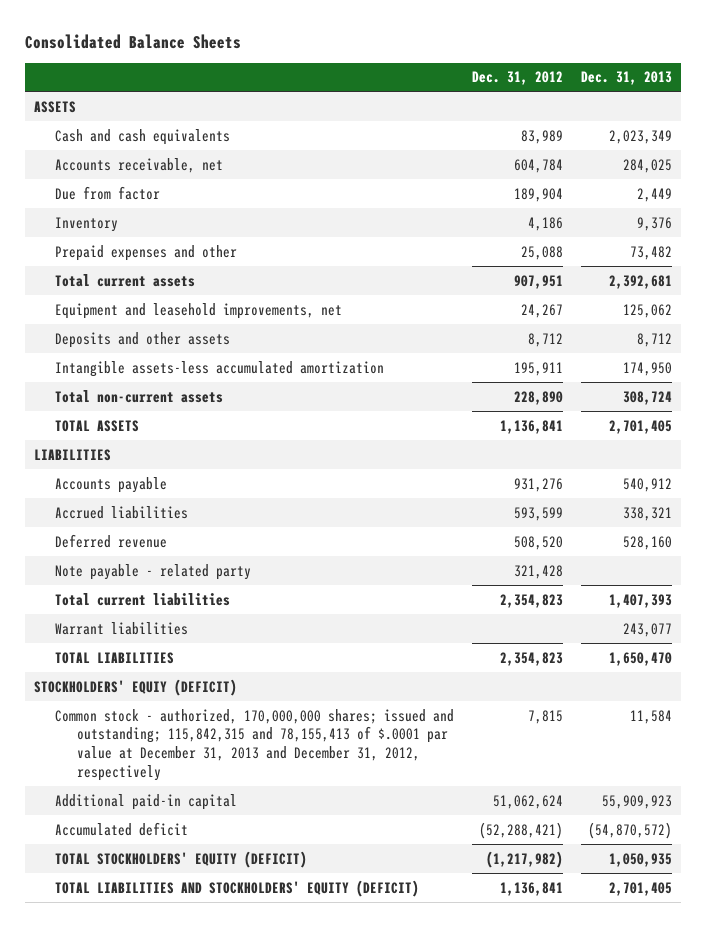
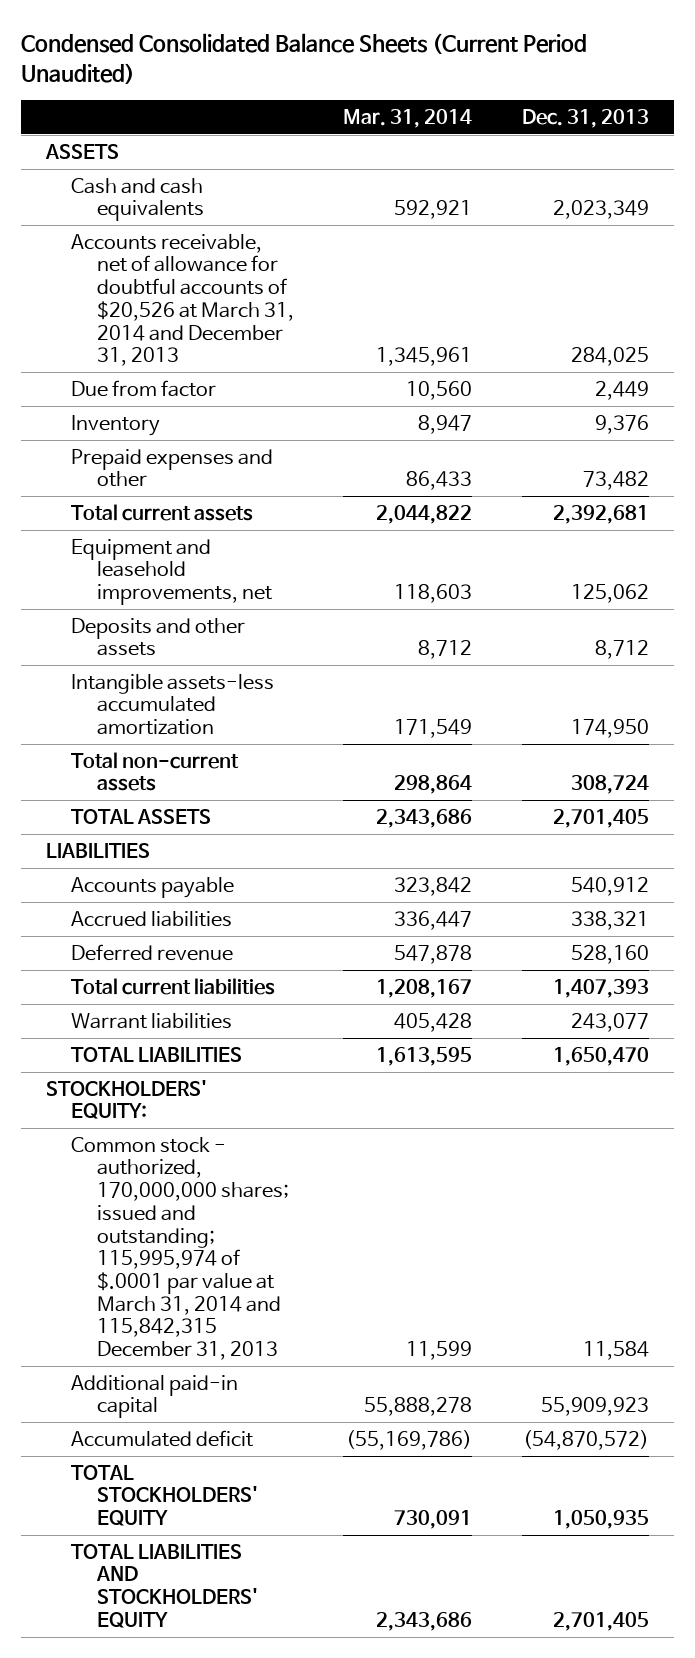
- Consolidated Balance Sheets
+ Condensed Consolidated Balance Sheets (Current Period Unaudited)
- | Dec. 31, 2012 | Dec. 31, 2013
+ | Mar. 31, 2014 | Dec. 31, 2013
- Accounts receivable, net | 604,784 | 284,025
+ Accounts receivable, net of allowance for doubtful accounts of $20,526 at March 31, 2014 and December 31, 2013 | 1,345,961 | 284,025
- Note payable - related party | 321,428 |
- STOCKHOLDERS' EQUIY (DEFICIT)
- Common stock - authorized, 170,000,000 shares; issued and outstanding; 115,842,315 and 78,155,413 of $.0001 par value at December 31, 2013 and December 31, 2012, respectively | 7,815 | 11,584
+ STOCKHOLDERS' EQUITY:
+ Common stock - authorized, 170,000,000 shares; issued and outstanding; 115,995,974 of $.0001 par value at March 31, 2014 and 115,842,315 December 31, 2013 | 11,599 | 11,584
- TOTAL STOCKHOLDERS' EQUITY (DEFICIT) | (1,217,982) | 1,050,935
- TOTAL LIABILITIES AND STOCKHOLDERS' EQUITY (DEFICIT) | 1,136,841 | 2,701,405
+ TOTAL STOCKHOLDERS' EQUITY | 730,091 | 1,050,935
+ TOTAL LIABILITIES AND STOCKHOLDERS' EQUITY | 2,343,686 | 2,701,405

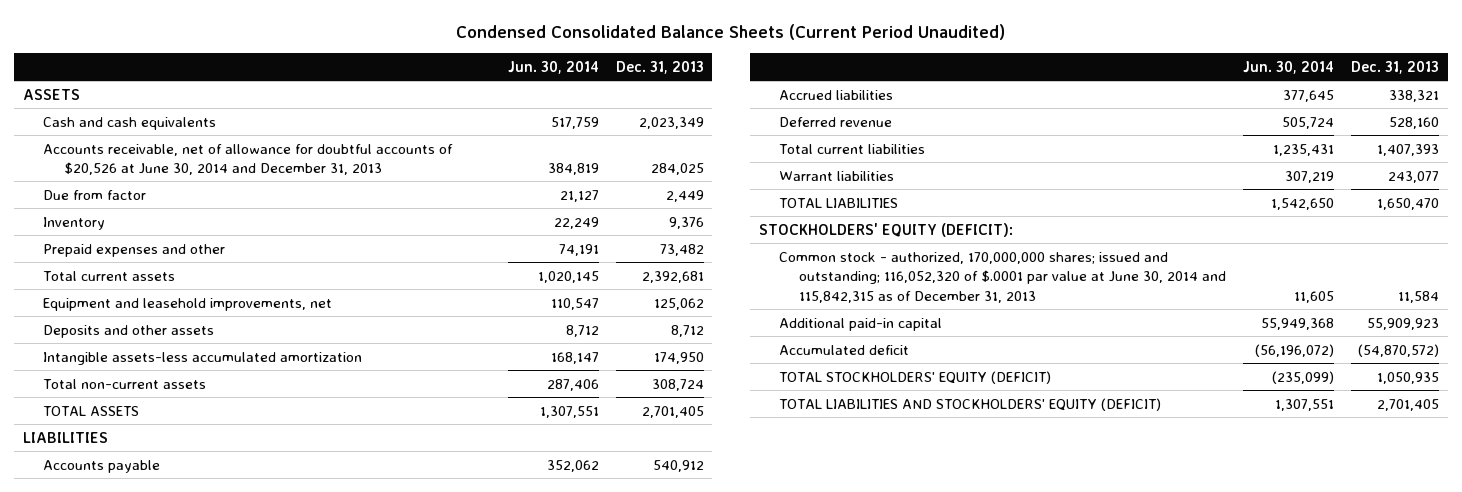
- | Mar. 31, 2014 | Dec. 31, 2013
+ | Jun. 30, 2014 | Dec. 31, 2013
- Accounts receivable, net of allowance for doubtful accounts of $20,526 at March 31, 2014 and December 31, 2013 | 1,345,961 | 284,025
+ Accounts receivable, net of allowance for doubtful accounts of $20,526 at June 30, 2014 and December 31, 2013 | 384,819 | 284,025
- STOCKHOLDERS' EQUITY:
- Common stock - authorized, 170,000,000 shares; issued and outstanding; 115,995,974 of $.0001 par value at March 31, 2014 and 115,842,315 December 31, 2013 | 11,599 | 11,584
+ STOCKHOLDERS' EQUITY (DEFICIT):
+ Common stock - authorized, 170,000,000 shares; issued and outstanding; 116,052,320 of $.0001 par value at June 30, 2014 and 115,842,315 as of December 31, 2013 | 11,605 | 11,584
- TOTAL STOCKHOLDERS' EQUITY | 730,091 | 1,050,935
- TOTAL LIABILITIES AND STOCKHOLDERS' EQUITY | 2,343,686 | 2,701,405
+ TOTAL STOCKHOLDERS' EQUITY (DEFICIT) | (235,099) | 1,050,935
+ TOTAL LIABILITIES AND STOCKHOLDERS' EQUITY (DEFICIT) | 1,307,551 | 2,701,405

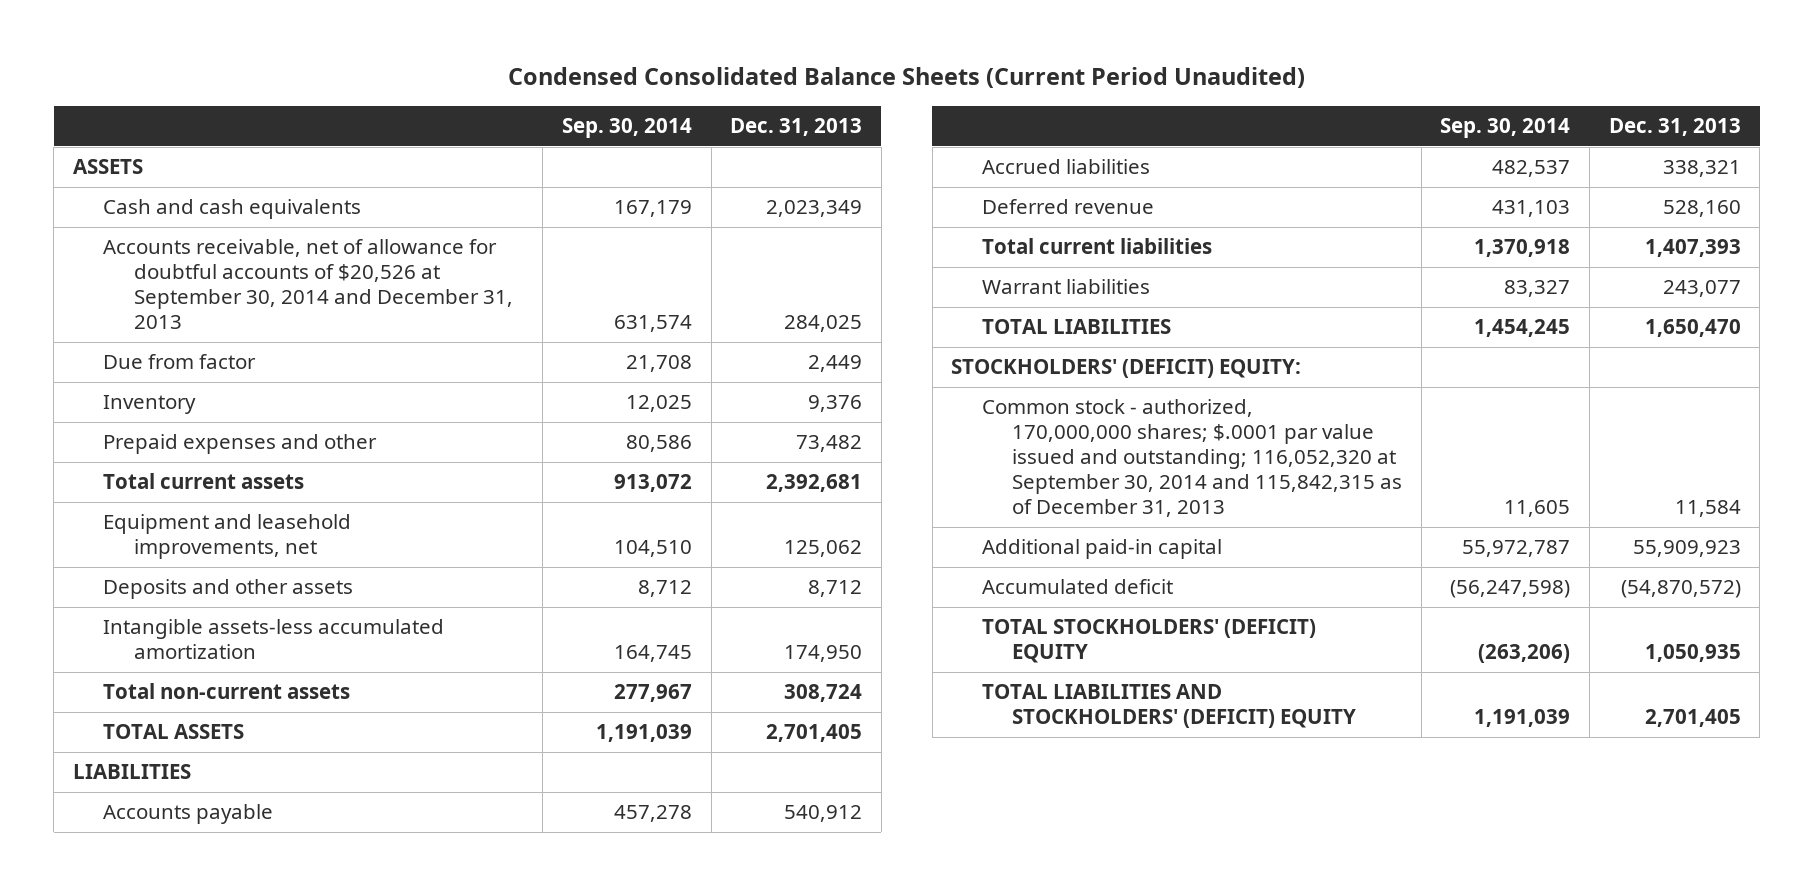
- | Jun. 30, 2014 | Dec. 31, 2013
+ | Sep. 30, 2014 | Dec. 31, 2013
- Accounts receivable, net of allowance for doubtful accounts of $20,526 at June 30, 2014 and December 31, 2013 | 384,819 | 284,025
+ Accounts receivable, net of allowance for doubtful accounts of $20,526 at September 30, 2014 and December 31, 2013 | 631,574 | 284,025
- STOCKHOLDERS' EQUITY (DEFICIT):
- Common stock - authorized, 170,000,000 shares; issued and outstanding; 116,052,320 of $.0001 par value at June 30, 2014 and 115,842,315 as of December 31, 2013 | 11,605 | 11,584
+ STOCKHOLDERS' (DEFICIT) EQUITY:
+ Common stock - authorized, 170,000,000 shares; $.0001 par value issued and outstanding; 116,052,320 at September 30, 2014 and 115,842,315 as of December 31, 2013 | 11,605 | 11,584
- TOTAL STOCKHOLDERS' EQUITY (DEFICIT) | (235,099) | 1,050,935
- TOTAL LIABILITIES AND STOCKHOLDERS' EQUITY (DEFICIT) | 1,307,551 | 2,701,405
+ TOTAL STOCKHOLDERS' (DEFICIT) EQUITY | (263,206) | 1,050,935
+ TOTAL LIABILITIES AND STOCKHOLDERS' (DEFICIT) EQUITY | 1,191,039 | 2,701,405

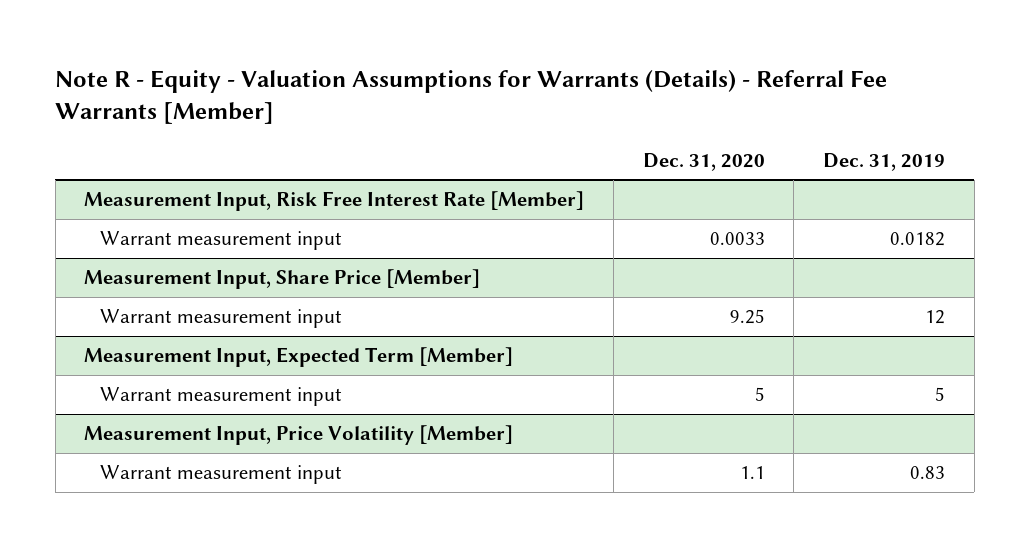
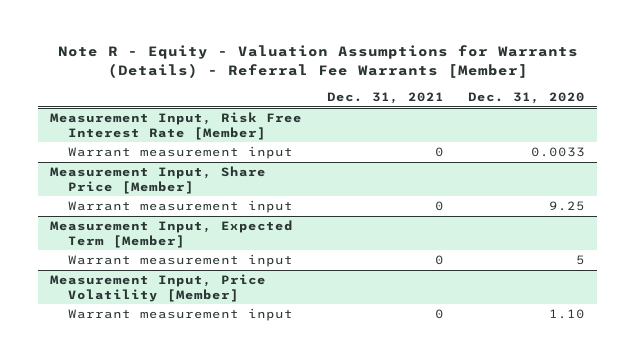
- | Dec. 31, 2020 | Dec. 31, 2019
+ | Dec. 31, 2021 | Dec. 31, 2020
@ Measurement Input, Price Volatility [Member]
- Warrant measurement input | 1.1 | 0.83
+ Warrant measurement input | 0 | 1.10

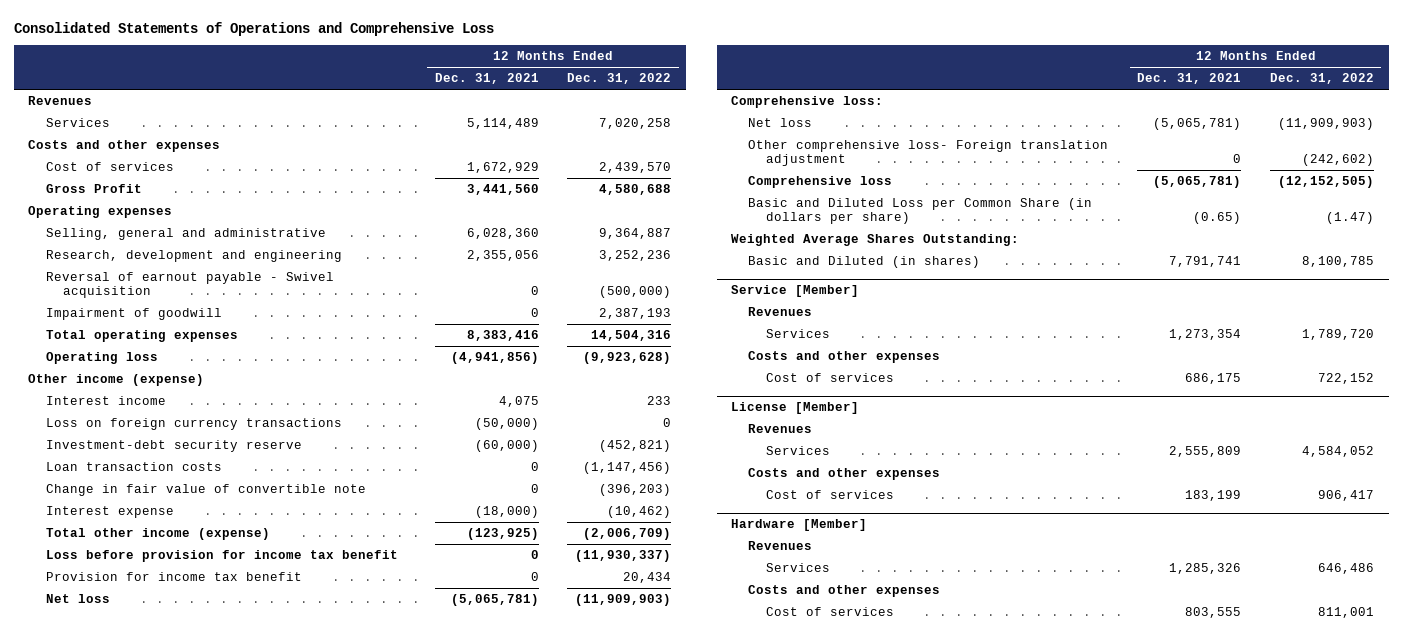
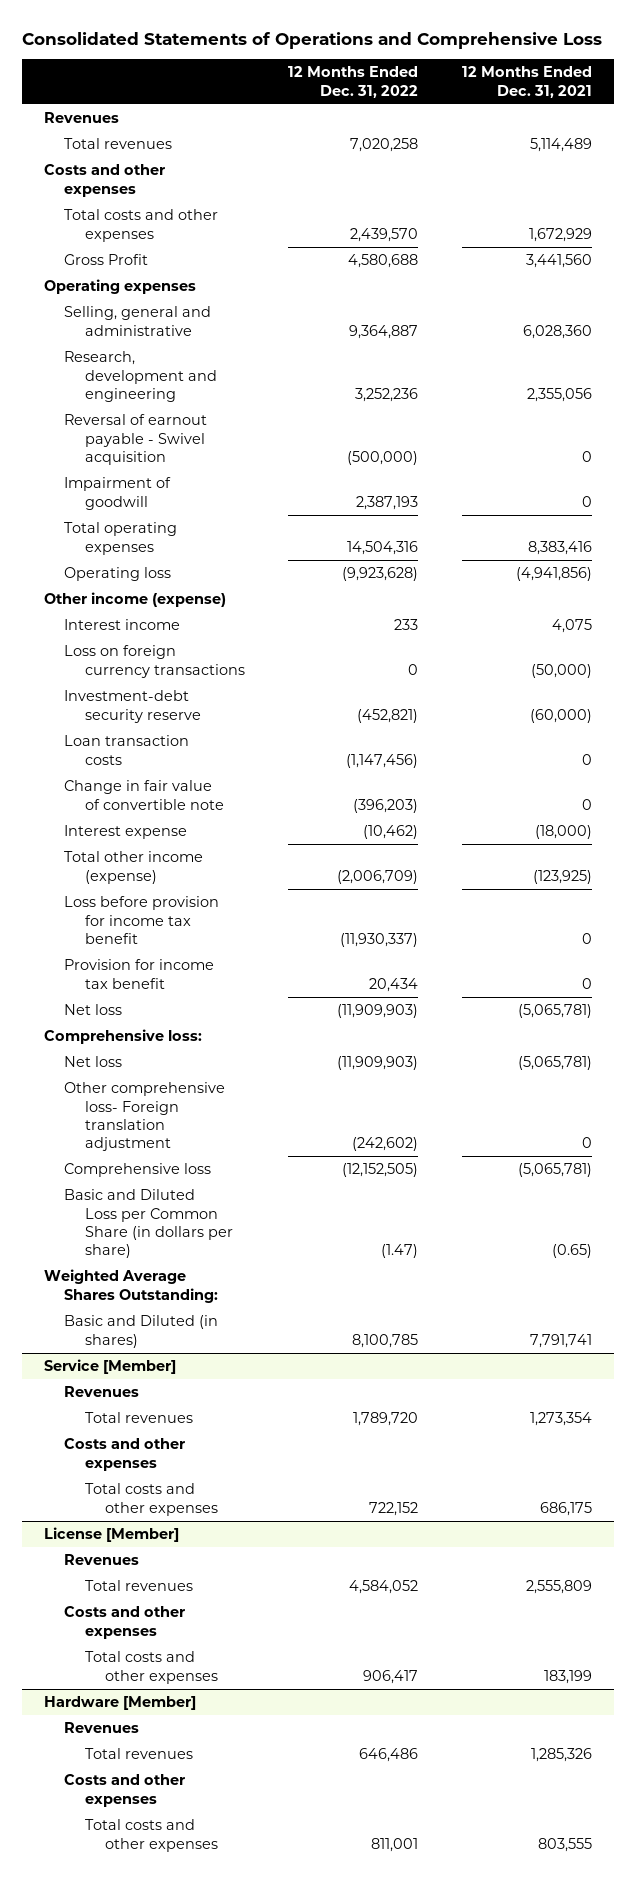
- | 12 Months Ended Dec. 31, 2021 | 12 Months Ended Dec. 31, 2022
+ | 12 Months Ended Dec. 31, 2022 | 12 Months Ended Dec. 31, 2021
- Services | 5,114,489 | 7,020,258
+ Total revenues | 7,020,258 | 5,114,489
- Cost of services | 1,672,929 | 2,439,570
+ Total costs and other expenses | 2,439,570 | 1,672,929
@ Service [Member]
- Services | 1,273,354 | 1,789,720
+ Total revenues | 1,789,720 | 1,273,354
- Cost of services | 686,175 | 722,152
+ Total costs and other expenses | 722,152 | 686,175
@ License [Member]
- Services | 2,555,809 | 4,584,052
+ Total revenues | 4,584,052 | 2,555,809
- Cost of services | 183,199 | 906,417
+ Total costs and other expenses | 906,417 | 183,199
@ Hardware [Member]
- Services | 1,285,326 | 646,486
+ Total revenues | 646,486 | 1,285,326
- Cost of services | 803,555 | 811,001
+ Total costs and other expenses | 811,001 | 803,555

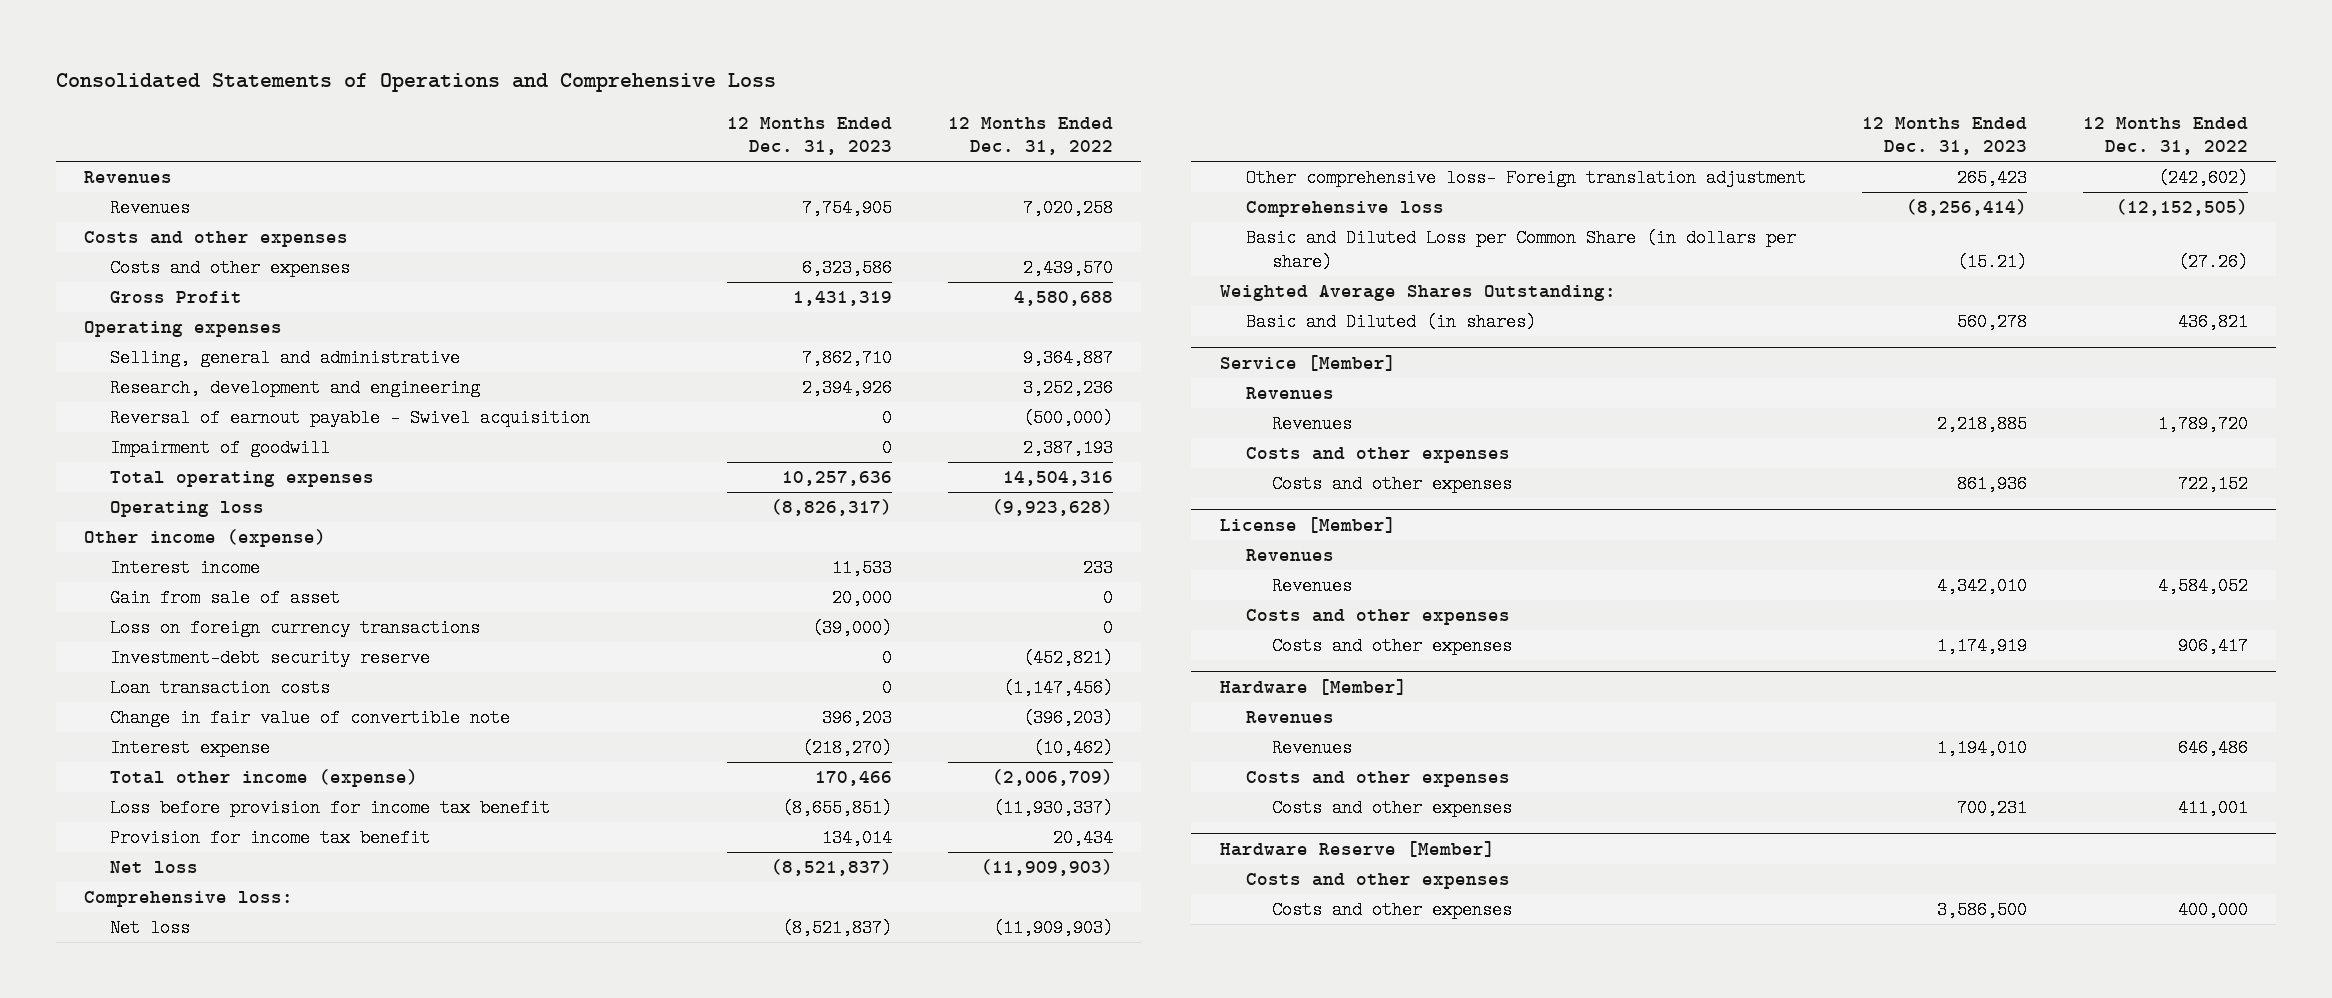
- | 12 Months Ended Dec. 31, 2022 | 12 Months Ended Dec. 31, 2021
+ | 12 Months Ended Dec. 31, 2023 | 12 Months Ended Dec. 31, 2022
- Total revenues | 7,020,258 | 5,114,489
+ Revenues | 7,754,905 | 7,020,258
- Total costs and other expenses | 2,439,570 | 1,672,929
+ Costs and other expenses | 6,323,586 | 2,439,570
+ Gain from sale of asset | 20,000 | 0
- Basic and Diluted Loss per Common Share (in dollars per share) | (1.47) | (0.65)
+ Basic and Diluted Loss per Common Share (in dollars per share) | (15.21) | (27.26)
- Basic and Diluted (in shares) | 8,100,785 | 7,791,741
+ Basic and Diluted (in shares) | 560,278 | 436,821
@ Service [Member]
- Total revenues | 1,789,720 | 1,273,354
+ Revenues | 2,218,885 | 1,789,720
- Total costs and other expenses | 722,152 | 686,175
+ Costs and other expenses | 861,936 | 722,152
@ License [Member]
- Total revenues | 4,584,052 | 2,555,809
+ Revenues | 4,342,010 | 4,584,052
- Total costs and other expenses | 906,417 | 183,199
+ Costs and other expenses | 1,174,919 | 906,417
@ Hardware [Member]
- Total revenues | 646,486 | 1,285,326
+ Revenues | 1,194,010 | 646,486
- Total costs and other expenses | 811,001 | 803,555
+ Costs and other expenses | 700,231 | 411,001
+ Hardware Reserve [Member]
+ Costs and other expenses
+ Costs and other expenses | 3,586,500 | 400,000

